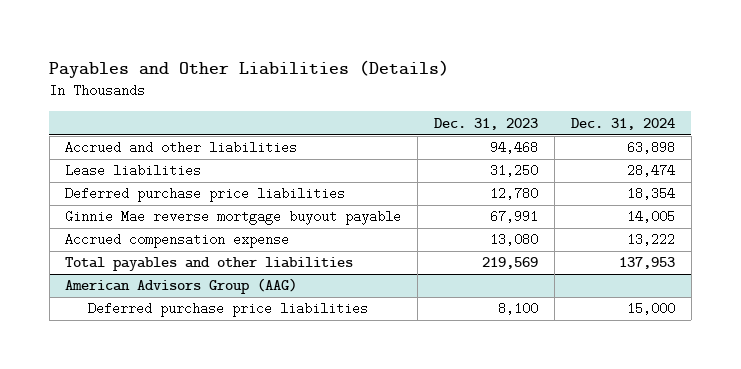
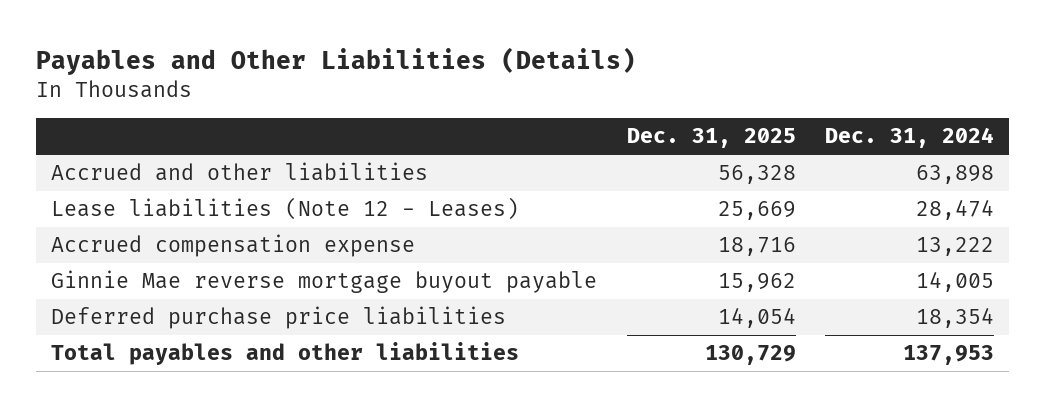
- | Dec. 31, 2023 | Dec. 31, 2024
+ | Dec. 31, 2025 | Dec. 31, 2024
- Lease liabilities | 31,250 | 28,474
+ Lease liabilities (Note 12 - Leases) | 25,669 | 28,474
moved down: Ginnie Mae reverse mortgage buyout payable | 15,962 | 14,005
moved down: Deferred purchase price liabilities | 14,054 | 18,354
- American Advisors Group (AAG)
- Deferred purchase price liabilities | 8,100 | 15,000

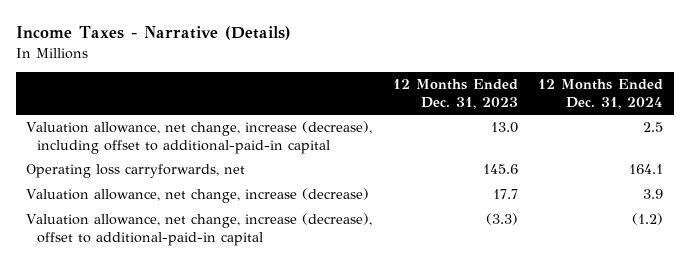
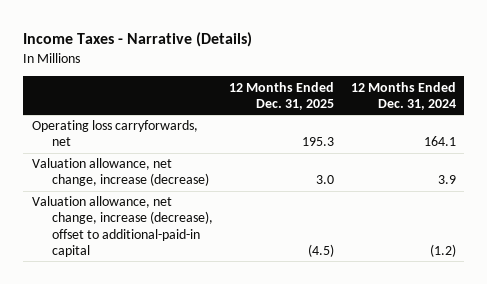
- | 12 Months Ended Dec. 31, 2023 | 12 Months Ended Dec. 31, 2024
+ | 12 Months Ended Dec. 31, 2025 | 12 Months Ended Dec. 31, 2024
- Valuation allowance, net change, increase (decrease), including offset to additional-paid-in capital | 13.0 | 2.5

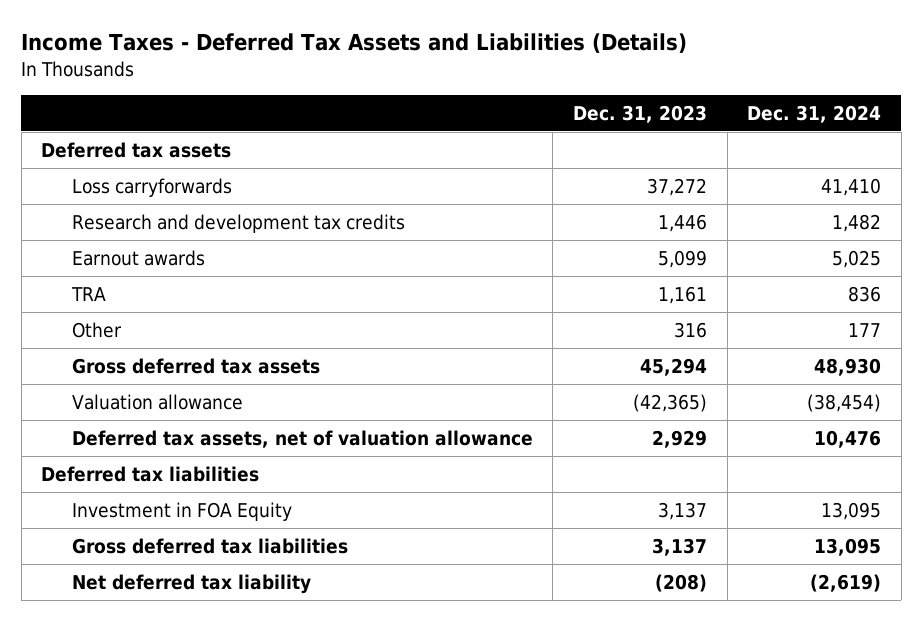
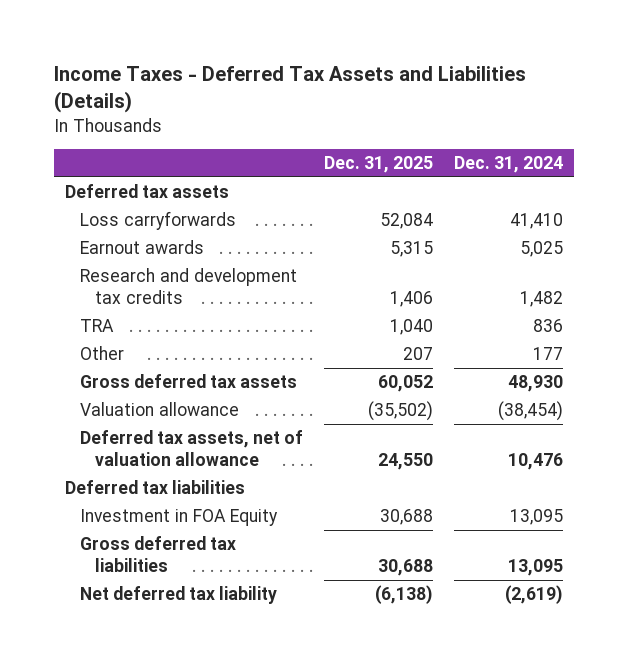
- | Dec. 31, 2023 | Dec. 31, 2024
+ | Dec. 31, 2025 | Dec. 31, 2024
moved down: Research and development tax credits | 1,406 | 1,482

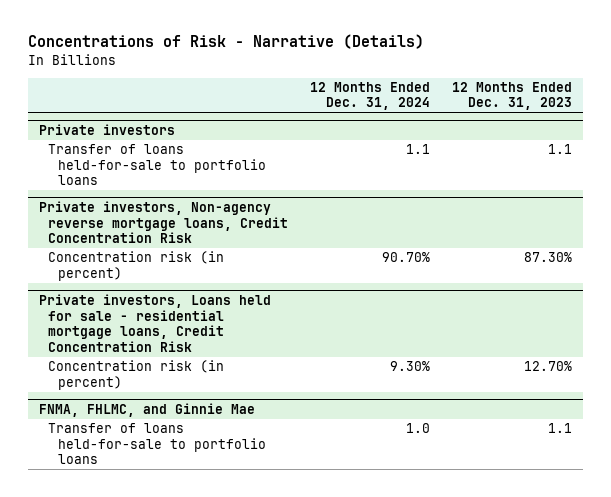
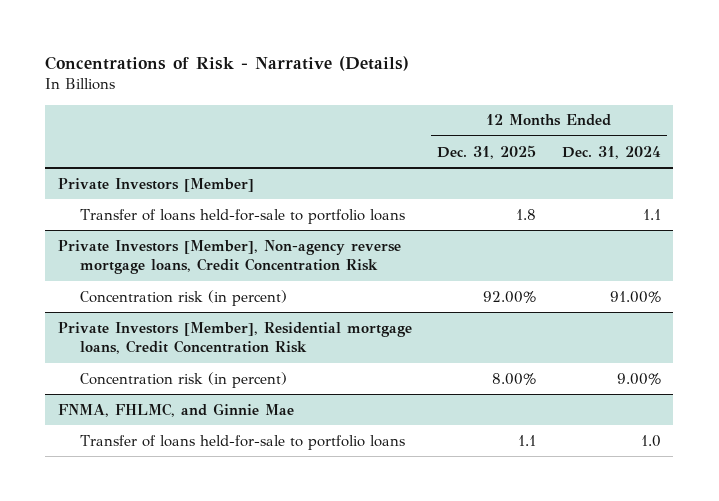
- | 12 Months Ended Dec. 31, 2024 | 12 Months Ended Dec. 31, 2023
+ | 12 Months Ended Dec. 31, 2025 | 12 Months Ended Dec. 31, 2024
- Private investors
+ Private Investors [Member]
- Private investors, Non-agency reverse mortgage loans, Credit Concentration Risk
- Concentration risk (in percent) | 90.70% | 87.30%
- Private investors, Loans held for sale - residential mortgage loans, Credit Concentration Risk
- Concentration risk (in percent) | 9.30% | 12.70%
+ Private Investors [Member], Non-agency reverse mortgage loans, Credit Concentration Risk
+ Concentration risk (in percent) | 92.00% | 91.00%
+ Private Investors [Member], Residential mortgage loans, Credit Concentration Risk
+ Concentration risk (in percent) | 8.00% | 9.00%

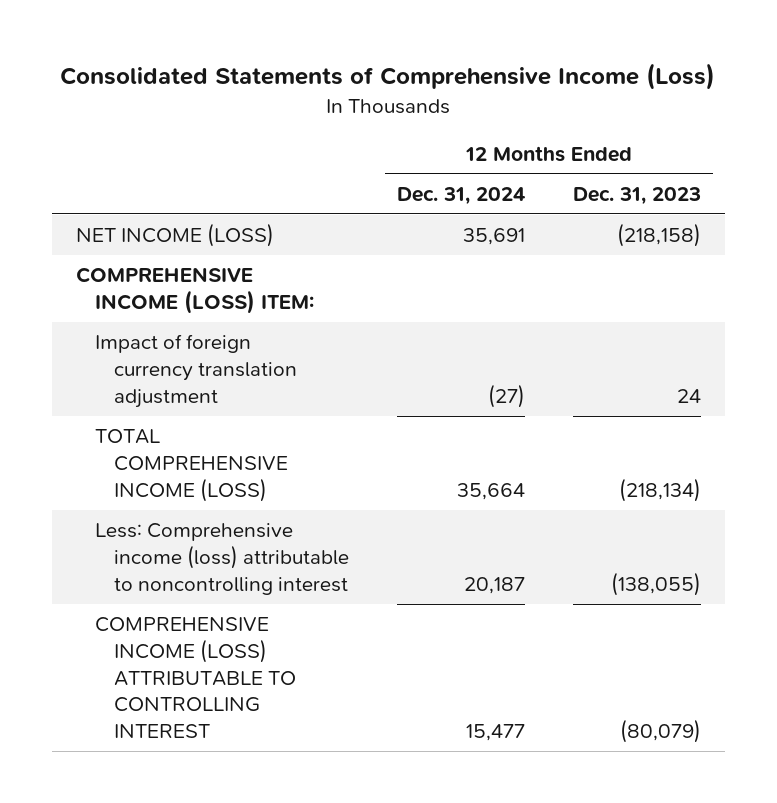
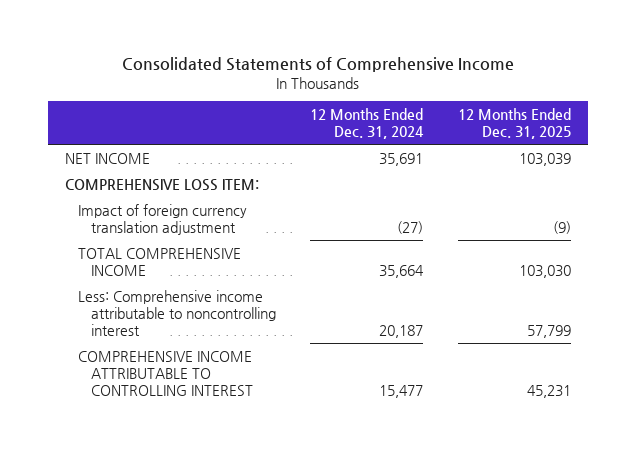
- Consolidated Statements of Comprehensive Income (Loss)
+ Consolidated Statements of Comprehensive Income
- | 12 Months Ended Dec. 31, 2024 | 12 Months Ended Dec. 31, 2023
+ | 12 Months Ended Dec. 31, 2024 | 12 Months Ended Dec. 31, 2025
- NET INCOME (LOSS) | 35,691 | (218,158)
- COMPREHENSIVE INCOME (LOSS) ITEM:
+ NET INCOME | 35,691 | 103,039
+ COMPREHENSIVE LOSS ITEM:
- TOTAL COMPREHENSIVE INCOME (LOSS) | 35,664 | (218,134)
- Less: Comprehensive income (loss) attributable to noncontrolling interest | 20,187 | (138,055)
- COMPREHENSIVE INCOME (LOSS) ATTRIBUTABLE TO CONTROLLING INTEREST | 15,477 | (80,079)
+ TOTAL COMPREHENSIVE INCOME | 35,664 | 103,030
+ Less: Comprehensive income attributable to noncontrolling interest | 20,187 | 57,799
+ COMPREHENSIVE INCOME ATTRIBUTABLE TO CONTROLLING INTEREST | 15,477 | 45,231

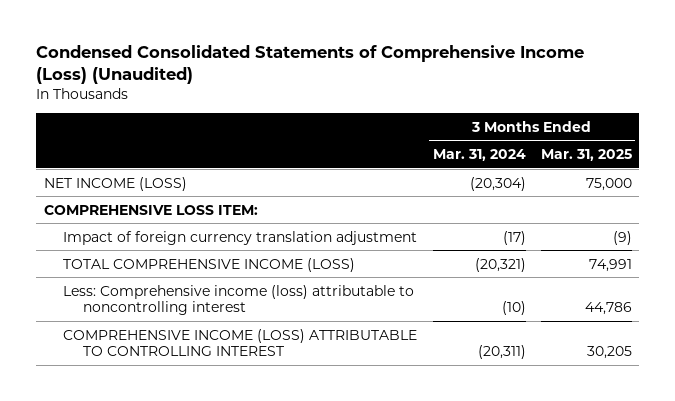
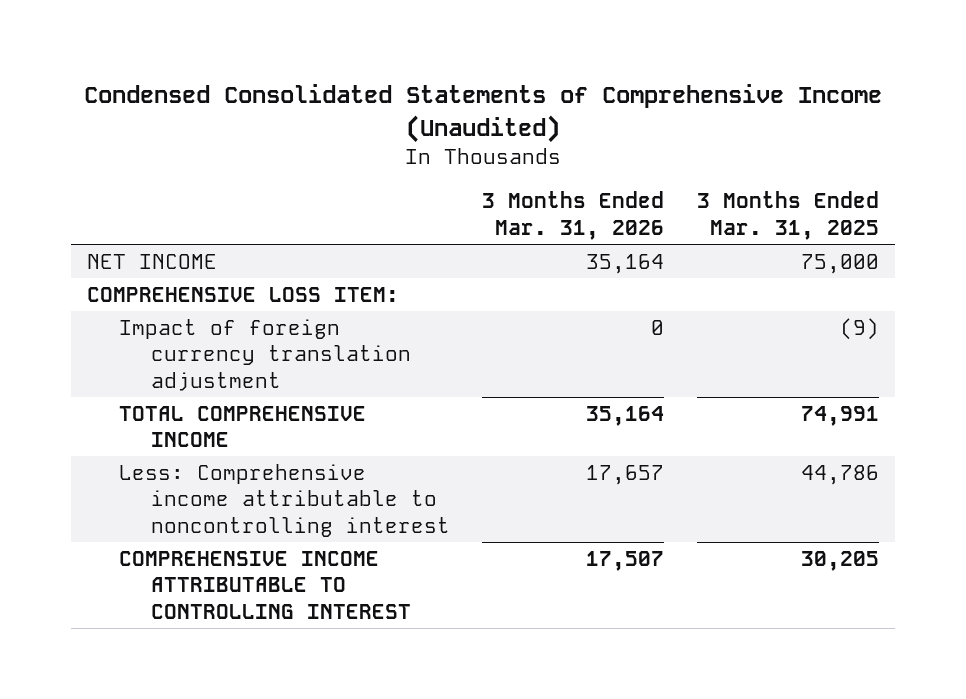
- Condensed Consolidated Statements of Comprehensive Income (Loss) (Unaudited)
+ Condensed Consolidated Statements of Comprehensive Income (Unaudited)
- | 3 Months Ended Mar. 31, 2024 | 3 Months Ended Mar. 31, 2025
+ | 3 Months Ended Mar. 31, 2026 | 3 Months Ended Mar. 31, 2025
- NET INCOME (LOSS) | (20,304) | 75,000
+ NET INCOME | 35,164 | 75,000
- TOTAL COMPREHENSIVE INCOME (LOSS) | (20,321) | 74,991
- Less: Comprehensive income (loss) attributable to noncontrolling interest | (10) | 44,786
- COMPREHENSIVE INCOME (LOSS) ATTRIBUTABLE TO CONTROLLING INTEREST | (20,311) | 30,205
+ TOTAL COMPREHENSIVE INCOME | 35,164 | 74,991
+ Less: Comprehensive income attributable to noncontrolling interest | 17,657 | 44,786
+ COMPREHENSIVE INCOME ATTRIBUTABLE TO CONTROLLING INTEREST | 17,507 | 30,205

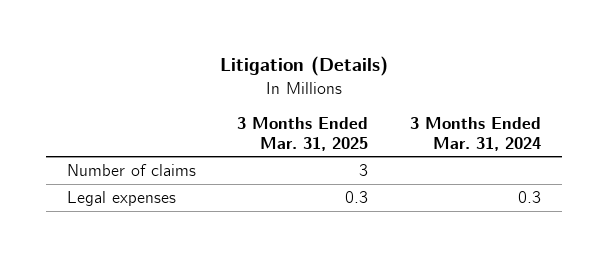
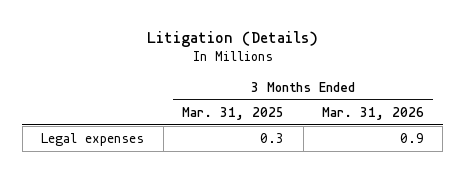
- | 3 Months Ended Mar. 31, 2025 | 3 Months Ended Mar. 31, 2024
+ | 3 Months Ended Mar. 31, 2025 | 3 Months Ended Mar. 31, 2026
- Number of claims | 3 |

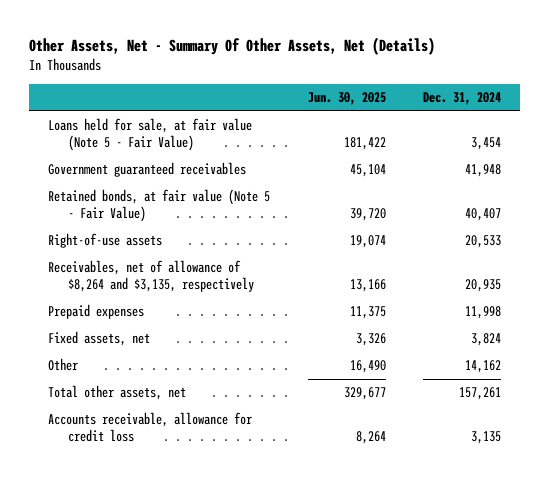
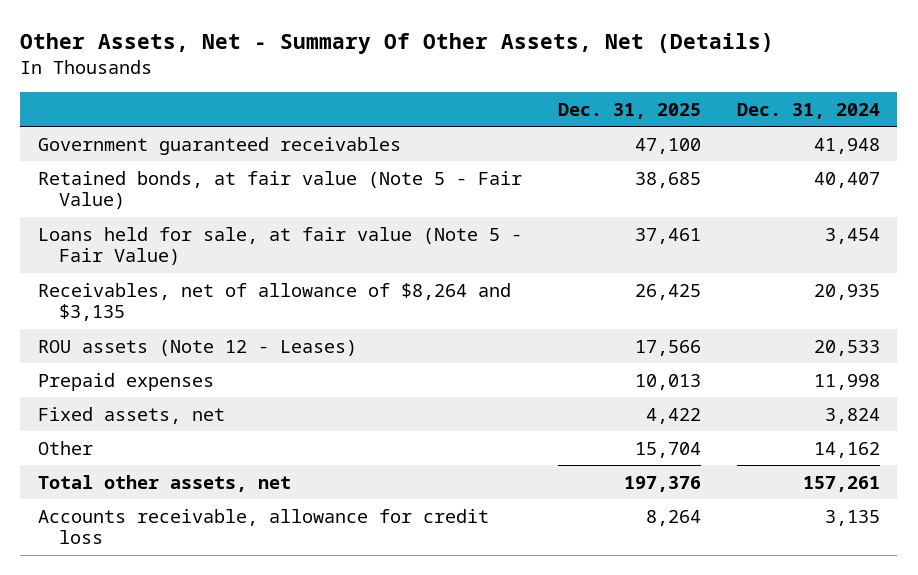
- | Jun. 30, 2025 | Dec. 31, 2024
+ | Dec. 31, 2025 | Dec. 31, 2024
- Right-of-use assets | 19,074 | 20,533
- Receivables, net of allowance of $8,264 and $3,135, respectively | 13,166 | 20,935
moved down: Loans held for sale, at fair value (Note 5 - Fair Value) | 37,461 | 3,454
+ Receivables, net of allowance of $8,264 and $3,135 | 26,425 | 20,935
+ ROU assets (Note 12 - Leases) | 17,566 | 20,533

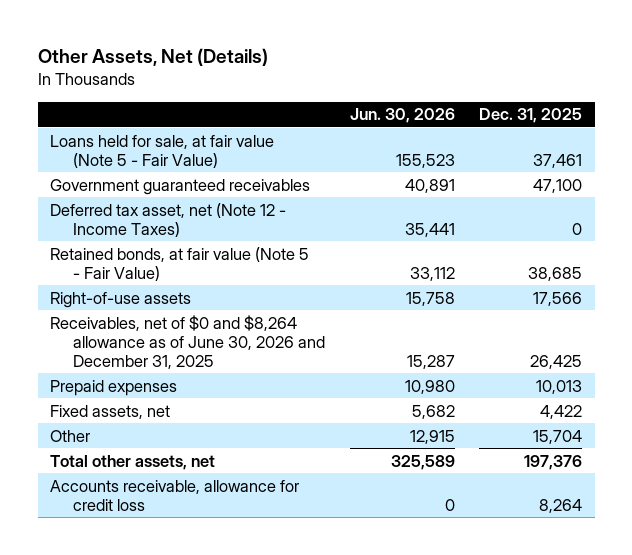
- Other Assets, Net - Summary Of Other Assets, Net (Details)
+ Other Assets, Net (Details)
- | Dec. 31, 2025 | Dec. 31, 2024
+ | Jun. 30, 2026 | Dec. 31, 2025
moved up: Loans held for sale, at fair value (Note 5 - Fair Value) | 155,523 | 37,461
+ Deferred tax asset, net (Note 12 - Income Taxes) | 35,441 | 0
- Receivables, net of allowance of $8,264 and $3,135 | 26,425 | 20,935
- ROU assets (Note 12 - Leases) | 17,566 | 20,533
+ Right-of-use assets | 15,758 | 17,566
+ Receivables, net of $0 and $8,264 allowance as of June 30, 2026 and December 31, 2025 | 15,287 | 26,425

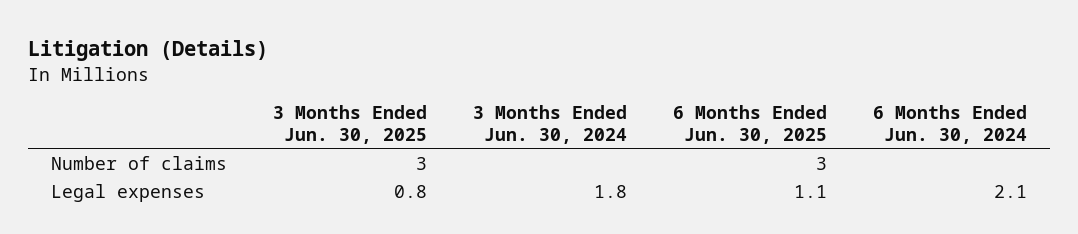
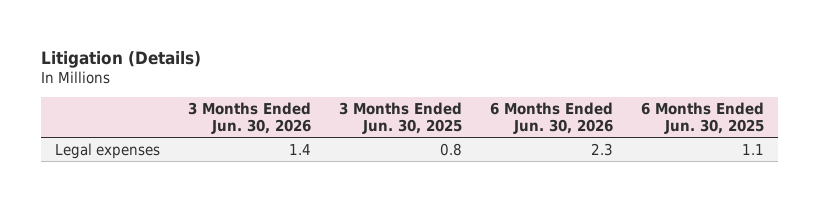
- | 3 Months Ended Jun. 30, 2025 | 3 Months Ended Jun. 30, 2024 | 6 Months Ended Jun. 30, 2025 | 6 Months Ended Jun. 30, 2024
+ | 3 Months Ended Jun. 30, 2026 | 3 Months Ended Jun. 30, 2025 | 6 Months Ended Jun. 30, 2026 | 6 Months Ended Jun. 30, 2025
- Number of claims | 3 | | 3 |

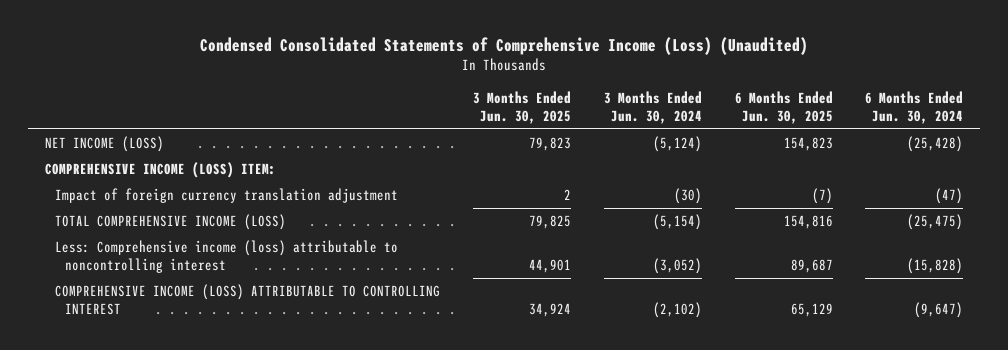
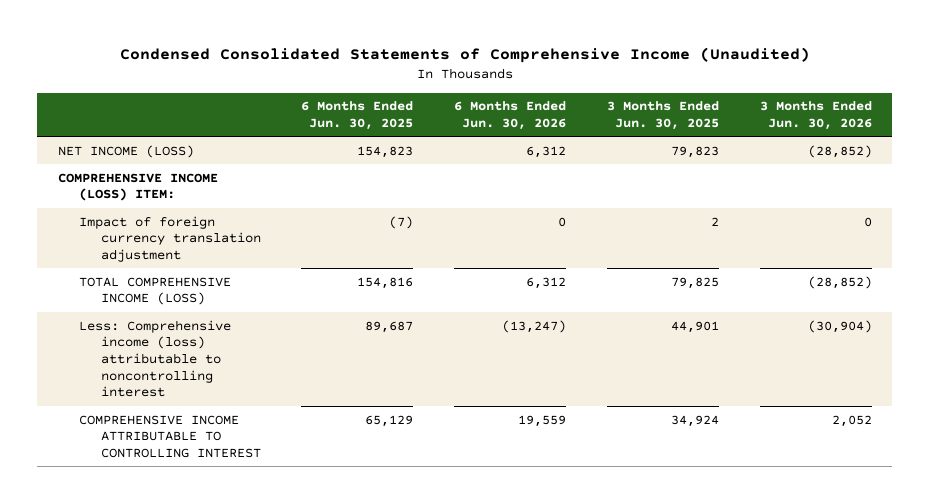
- Condensed Consolidated Statements of Comprehensive Income (Loss) (Unaudited)
+ Condensed Consolidated Statements of Comprehensive Income (Unaudited)
- | 3 Months Ended Jun. 30, 2025 | 3 Months Ended Jun. 30, 2024 | 6 Months Ended Jun. 30, 2025 | 6 Months Ended Jun. 30, 2024
+ | 6 Months Ended Jun. 30, 2025 | 6 Months Ended Jun. 30, 2026 | 3 Months Ended Jun. 30, 2025 | 3 Months Ended Jun. 30, 2026
- COMPREHENSIVE INCOME (LOSS) ATTRIBUTABLE TO CONTROLLING INTEREST | 34,924 | (2,102) | 65,129 | (9,647)
+ COMPREHENSIVE INCOME ATTRIBUTABLE TO CONTROLLING INTEREST | 65,129 | 19,559 | 34,924 | 2,052

